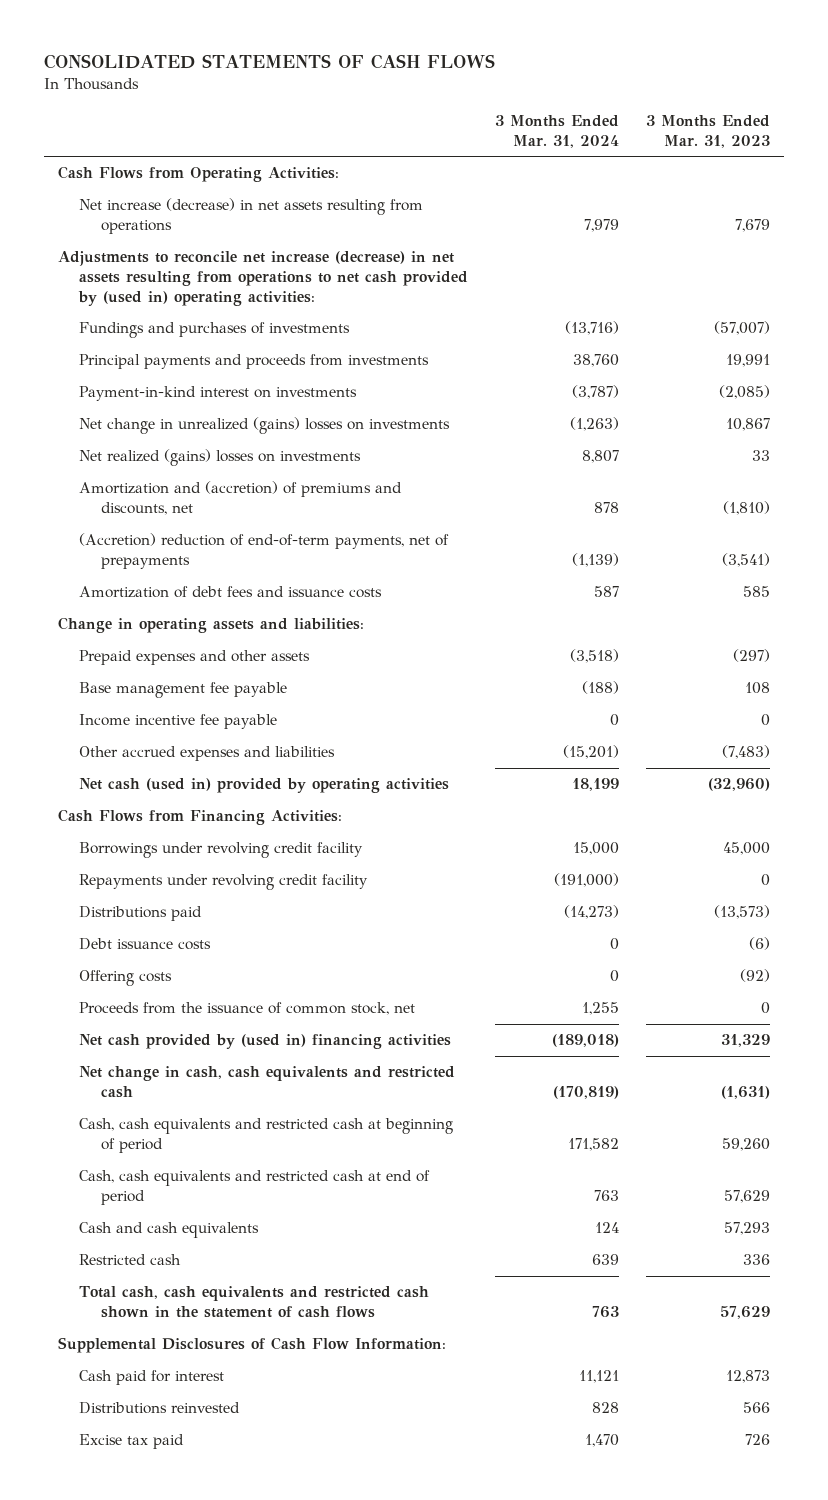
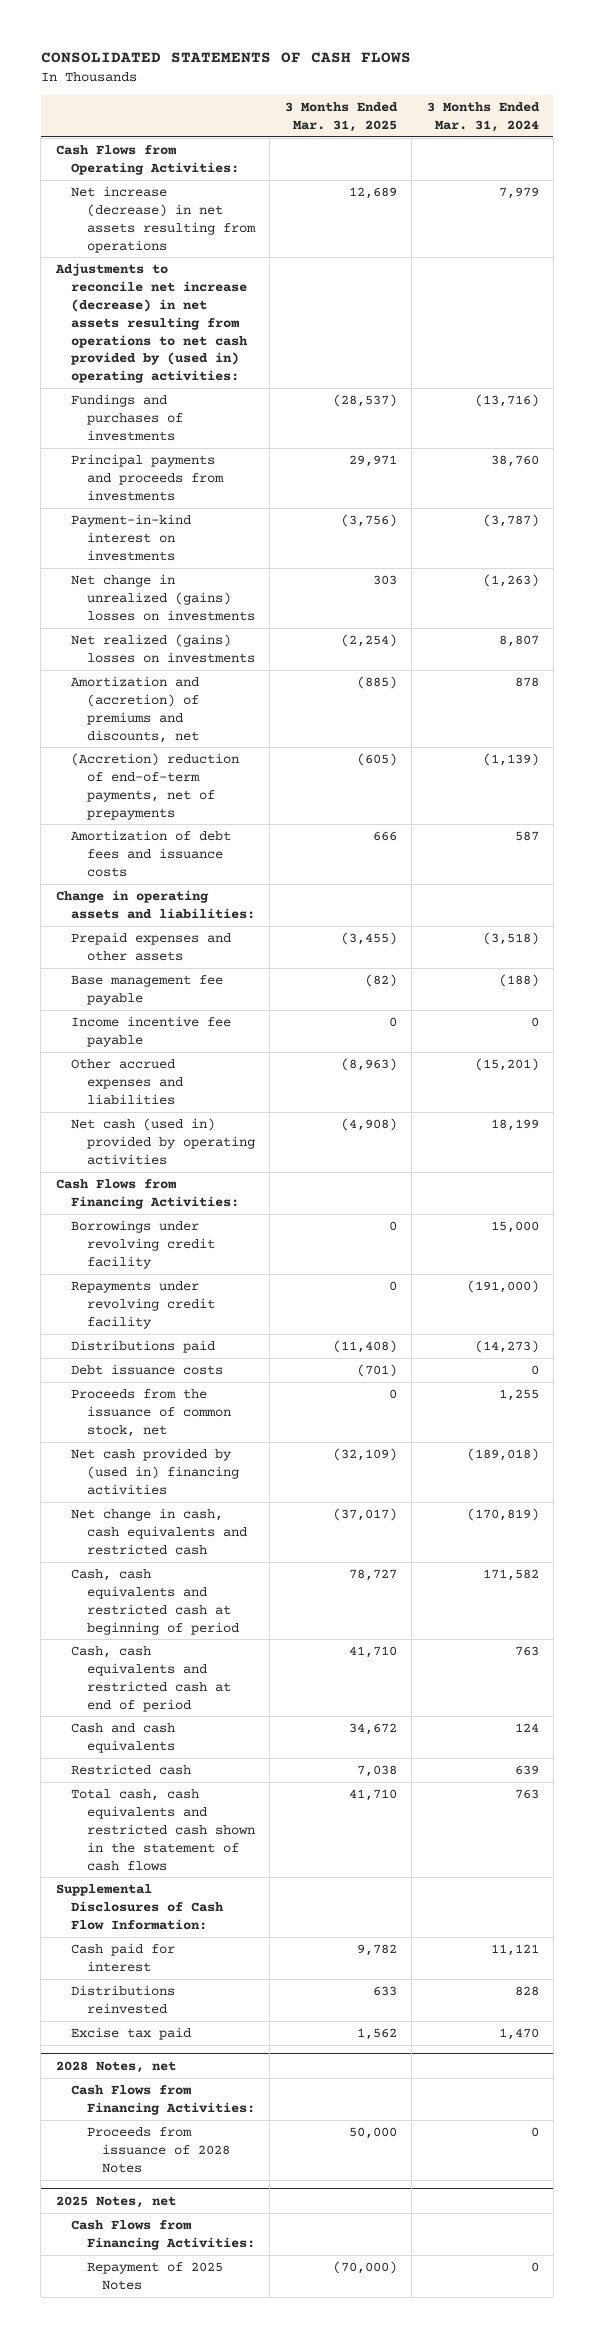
- | 3 Months Ended Mar. 31, 2024 | 3 Months Ended Mar. 31, 2023
+ | 3 Months Ended Mar. 31, 2025 | 3 Months Ended Mar. 31, 2024
- Offering costs | 0 | (92)
+ 2028 Notes, net
+ Cash Flows from Financing Activities:
+ Proceeds from issuance of 2028 Notes | 50,000 | 0
+ 2025 Notes, net
+ Cash Flows from Financing Activities:
+ Repayment of 2025 Notes | (70,000) | 0

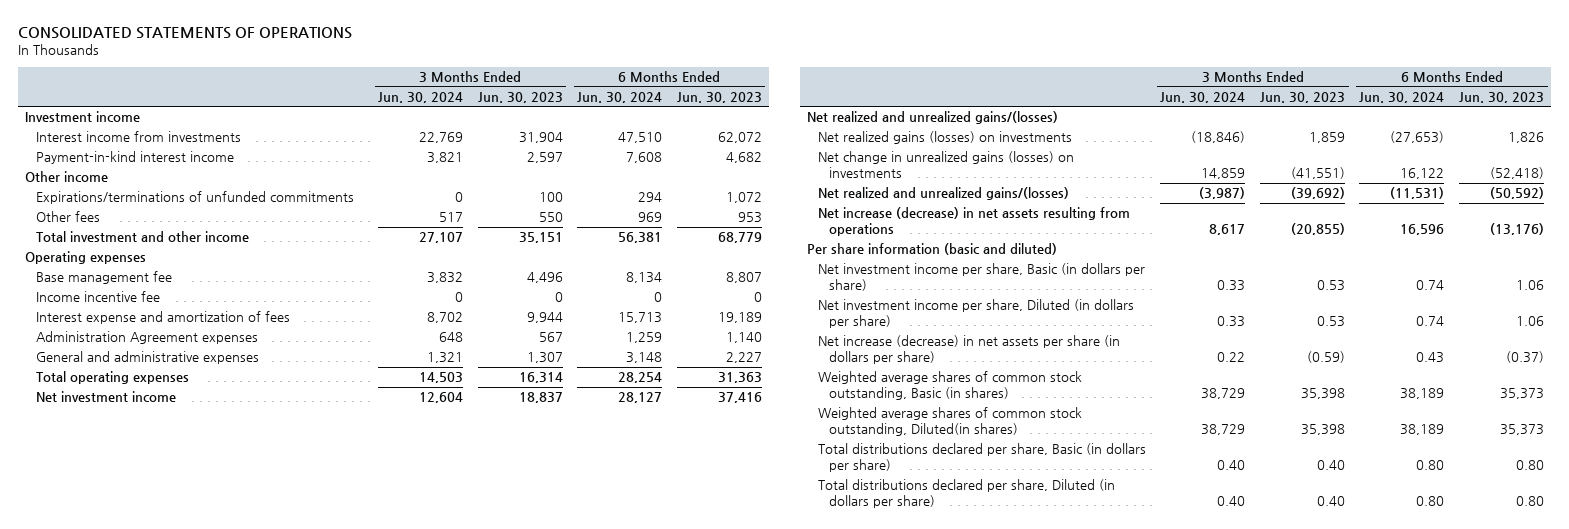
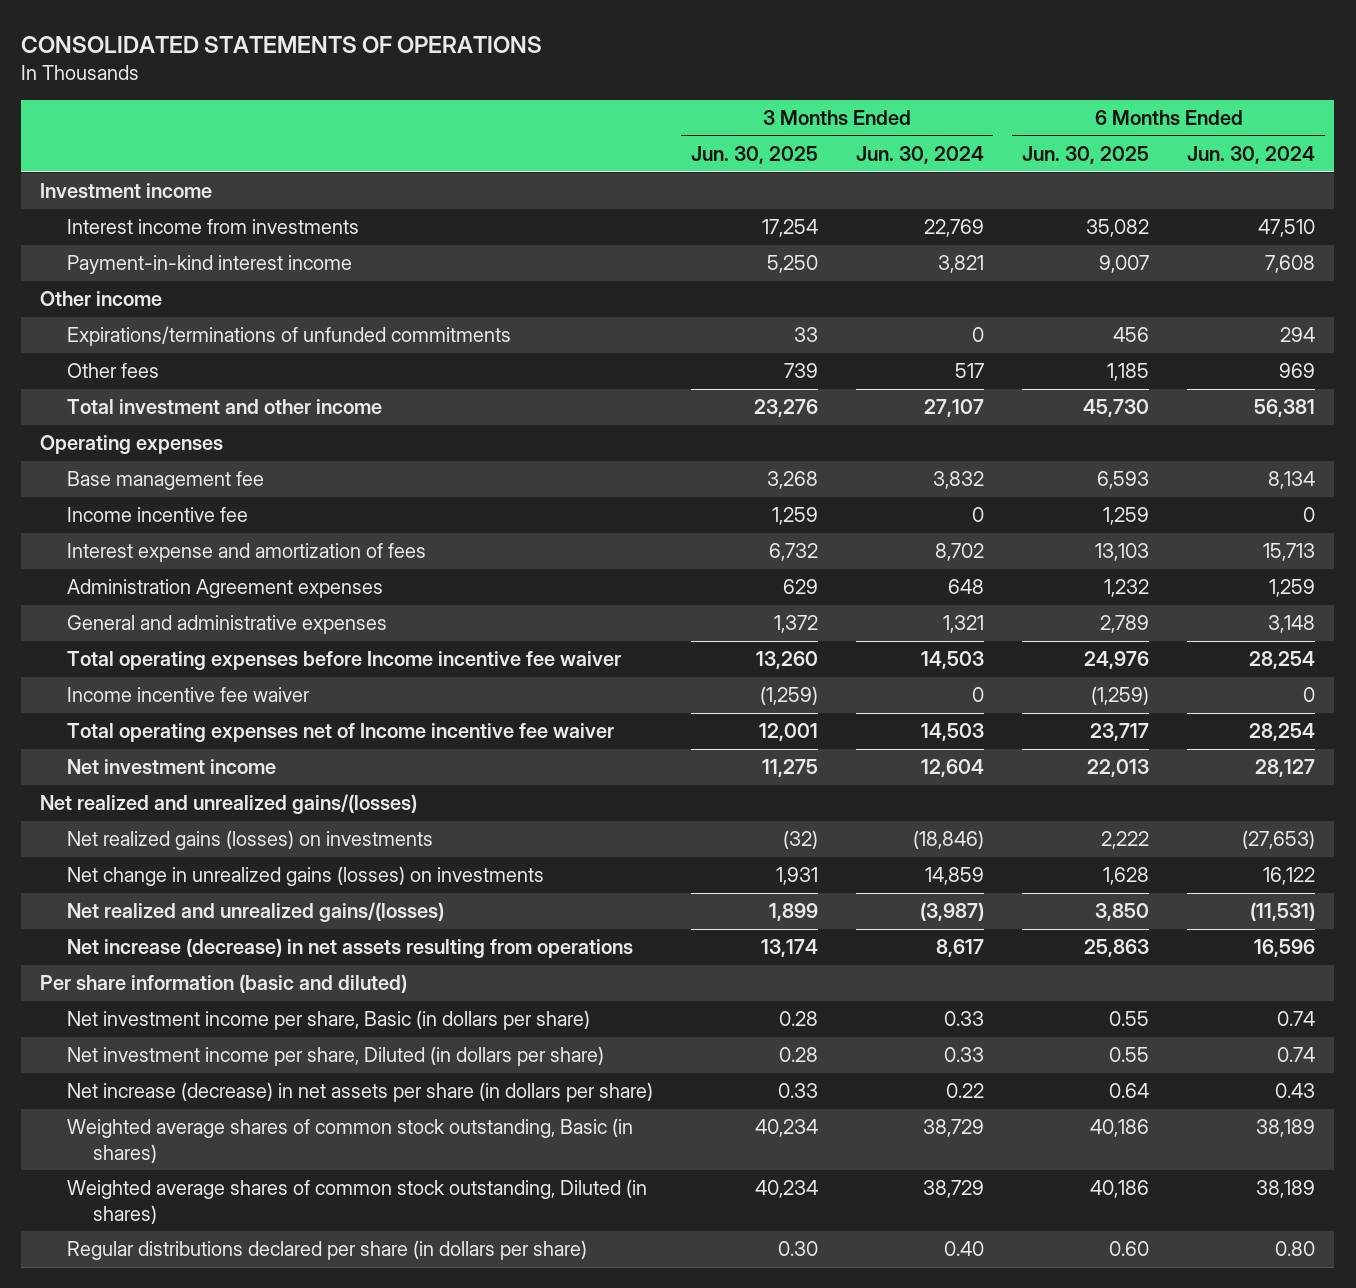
- | 3 Months Ended Jun. 30, 2024 | 3 Months Ended Jun. 30, 2023 | 6 Months Ended Jun. 30, 2024 | 6 Months Ended Jun. 30, 2023
+ | 3 Months Ended Jun. 30, 2025 | 3 Months Ended Jun. 30, 2024 | 6 Months Ended Jun. 30, 2025 | 6 Months Ended Jun. 30, 2024
- Total operating expenses | 14,503 | 16,314 | 28,254 | 31,363
+ Total operating expenses before Income incentive fee waiver | 13,260 | 14,503 | 24,976 | 28,254
+ Income incentive fee waiver | (1,259) | 0 | (1,259) | 0
+ Total operating expenses net of Income incentive fee waiver | 12,001 | 14,503 | 23,717 | 28,254
- Weighted average shares of common stock outstanding, Diluted(in shares) | 38,729 | 35,398 | 38,189 | 35,373
- Total distributions declared per share, Basic (in dollars per share) | 0.40 | 0.40 | 0.80 | 0.80
- Total distributions declared per share, Diluted (in dollars per share) | 0.40 | 0.40 | 0.80 | 0.80
+ Weighted average shares of common stock outstanding, Diluted (in shares) | 40,234 | 38,729 | 40,186 | 38,189
+ Regular distributions declared per share (in dollars per share) | 0.30 | 0.40 | 0.60 | 0.80

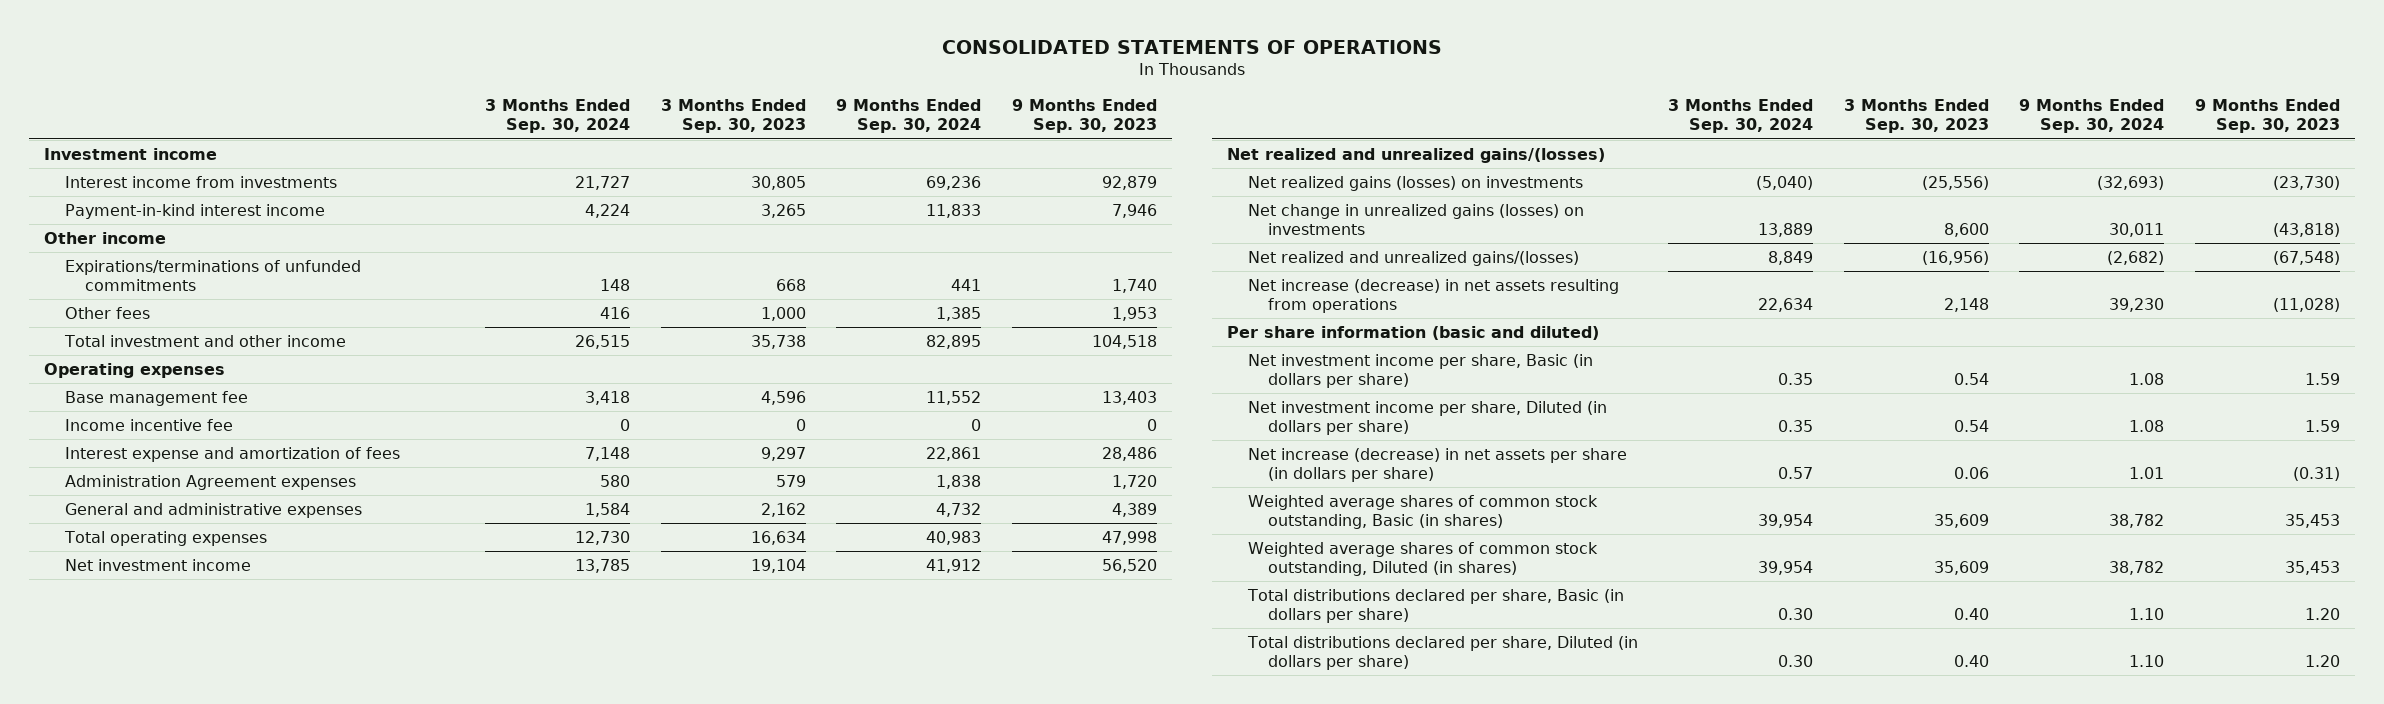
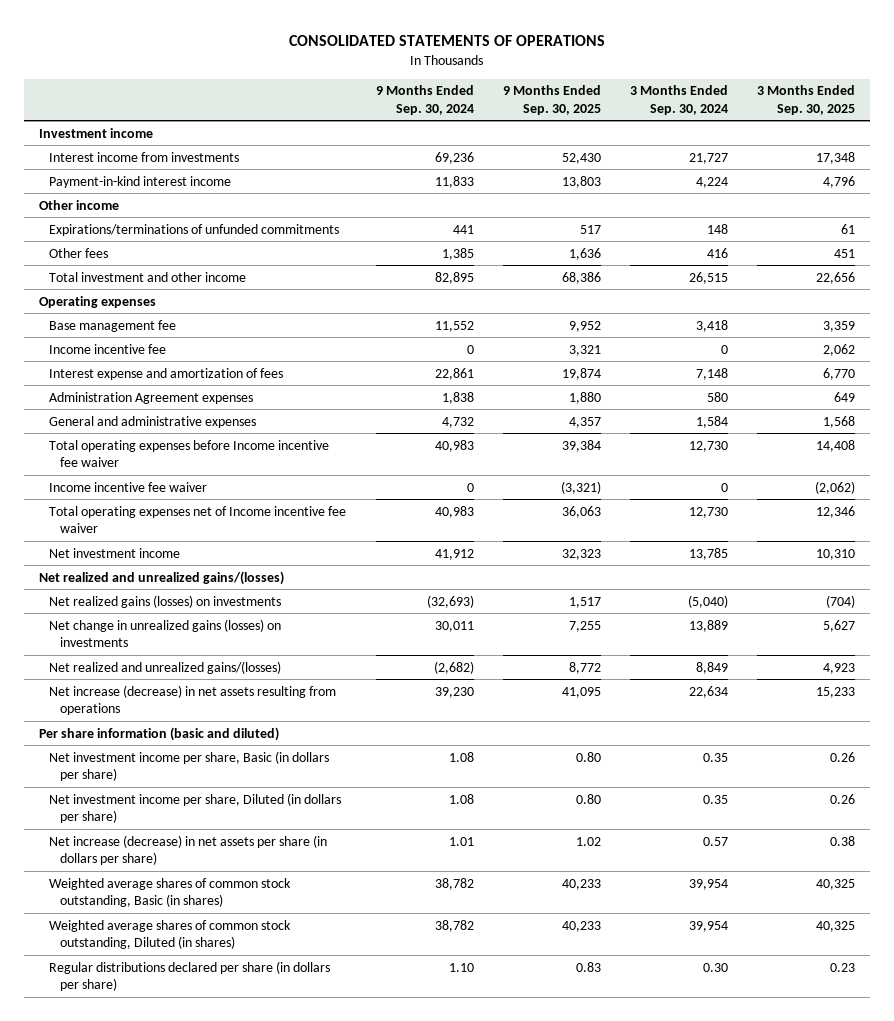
- | 3 Months Ended Sep. 30, 2024 | 3 Months Ended Sep. 30, 2023 | 9 Months Ended Sep. 30, 2024 | 9 Months Ended Sep. 30, 2023
+ | 9 Months Ended Sep. 30, 2024 | 9 Months Ended Sep. 30, 2025 | 3 Months Ended Sep. 30, 2024 | 3 Months Ended Sep. 30, 2025
- Total operating expenses | 12,730 | 16,634 | 40,983 | 47,998
+ Total operating expenses before Income incentive fee waiver | 40,983 | 39,384 | 12,730 | 14,408
+ Income incentive fee waiver | 0 | (3,321) | 0 | (2,062)
+ Total operating expenses net of Income incentive fee waiver | 40,983 | 36,063 | 12,730 | 12,346
- Total distributions declared per share, Basic (in dollars per share) | 0.30 | 0.40 | 1.10 | 1.20
- Total distributions declared per share, Diluted (in dollars per share) | 0.30 | 0.40 | 1.10 | 1.20
+ Regular distributions declared per share (in dollars per share) | 1.10 | 0.83 | 0.30 | 0.23

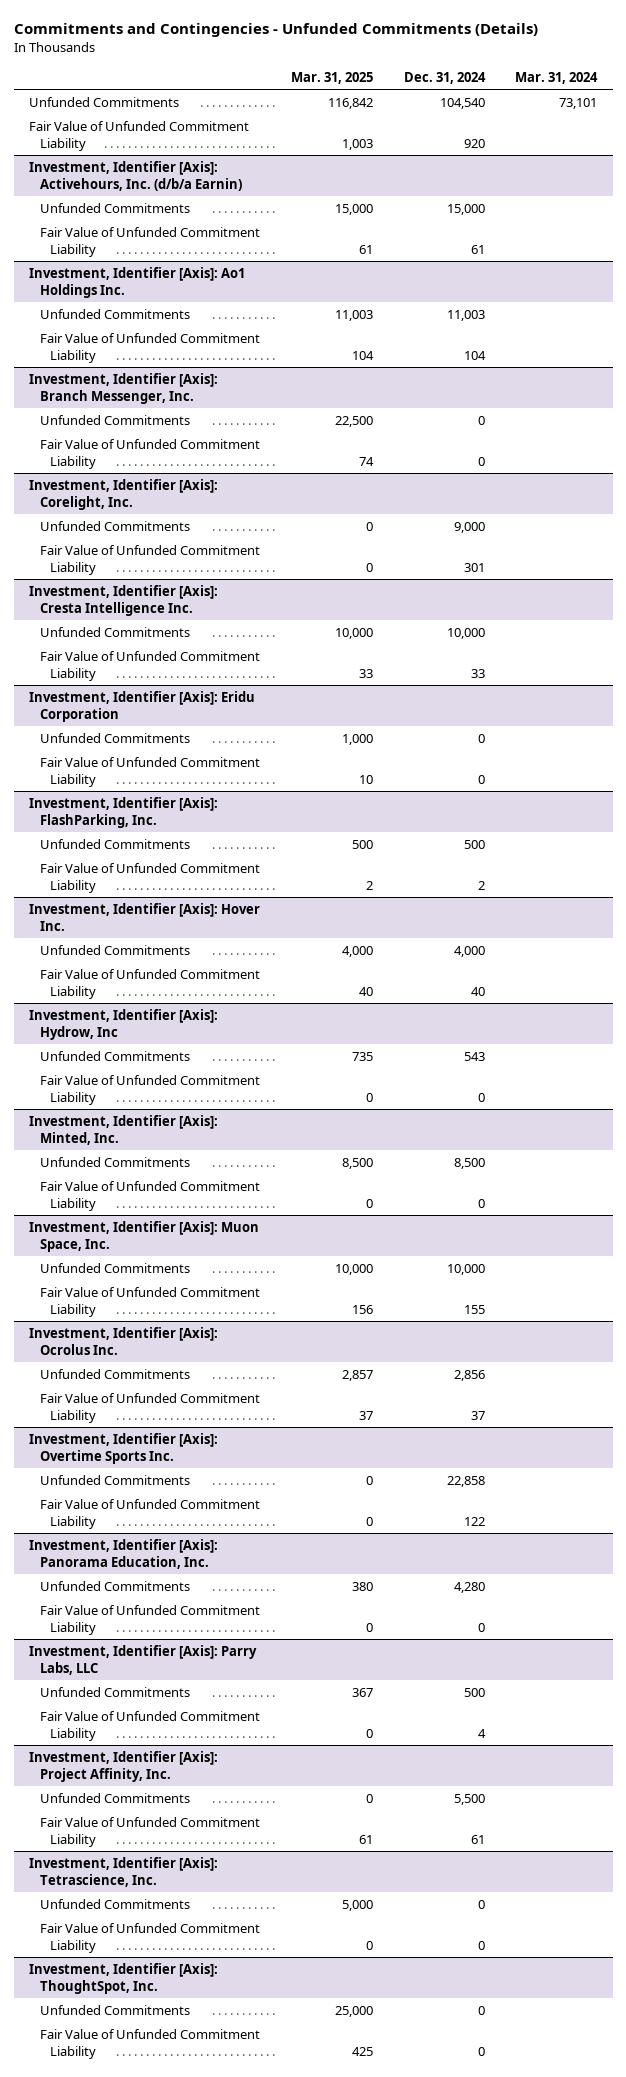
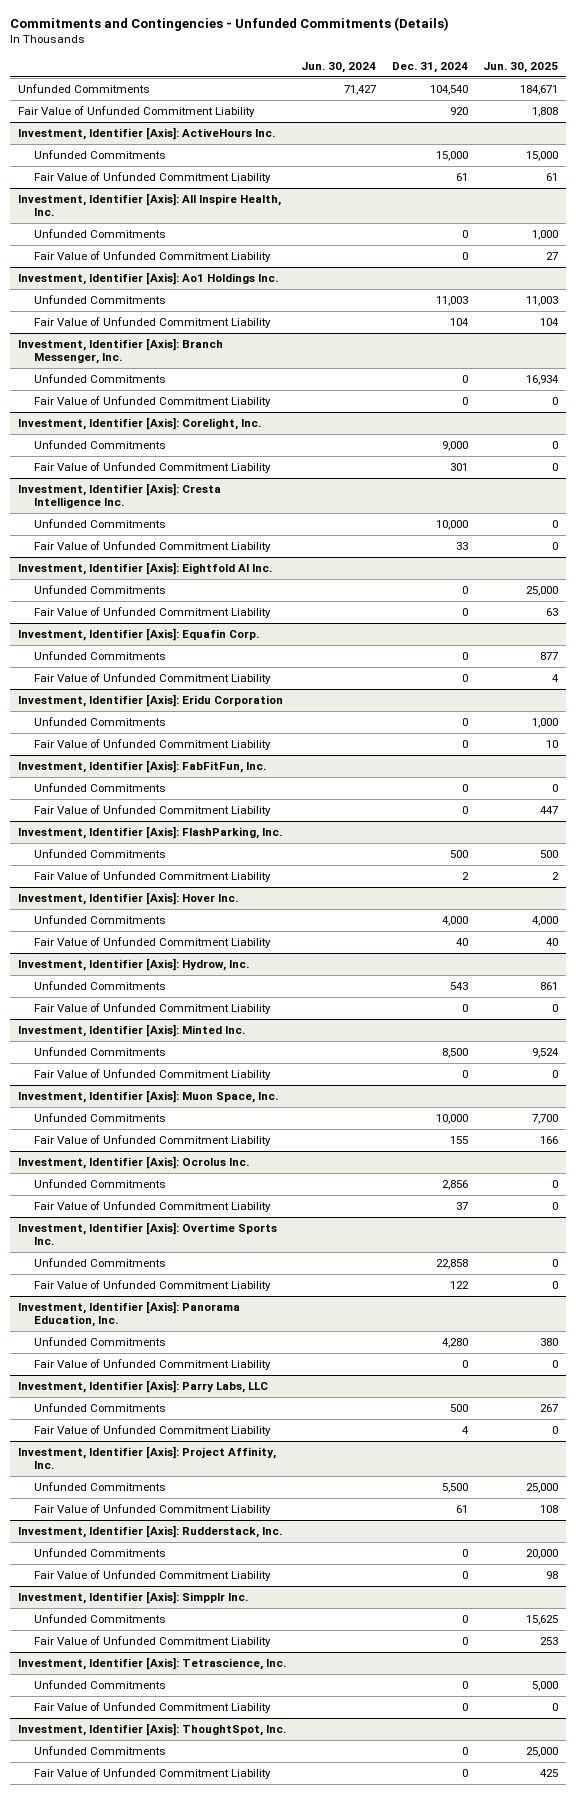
- | Mar. 31, 2025 | Dec. 31, 2024 | Mar. 31, 2024
+ | Jun. 30, 2024 | Dec. 31, 2024 | Jun. 30, 2025
- Investment, Identifier [Axis]: Activehours, Inc. (d/b/a Earnin)
+ Investment, Identifier [Axis]: ActiveHours Inc.
+ Investment, Identifier [Axis]: All Inspire Health, Inc.
+ Unfunded Commitments | | 0 | 1,000
+ Fair Value of Unfunded Commitment Liability | | 0 | 27
+ Investment, Identifier [Axis]: Eightfold AI Inc.
+ Unfunded Commitments | | 0 | 25,000
+ Fair Value of Unfunded Commitment Liability | | 0 | 63
+ Investment, Identifier [Axis]: Equafin Corp.
+ Unfunded Commitments | | 0 | 877
+ Fair Value of Unfunded Commitment Liability | | 0 | 4
+ Investment, Identifier [Axis]: FabFitFun, Inc.
+ Unfunded Commitments | | 0 | 0
+ Fair Value of Unfunded Commitment Liability | | 0 | 447
- Investment, Identifier [Axis]: Hydrow, Inc
+ Investment, Identifier [Axis]: Hydrow, Inc.
- Investment, Identifier [Axis]: Minted, Inc.
+ Investment, Identifier [Axis]: Minted Inc.
+ Investment, Identifier [Axis]: Rudderstack, Inc.
+ Unfunded Commitments | | 0 | 20,000
+ Fair Value of Unfunded Commitment Liability | | 0 | 98
+ Investment, Identifier [Axis]: Simpplr Inc.
+ Unfunded Commitments | | 0 | 15,625
+ Fair Value of Unfunded Commitment Liability | | 0 | 253

